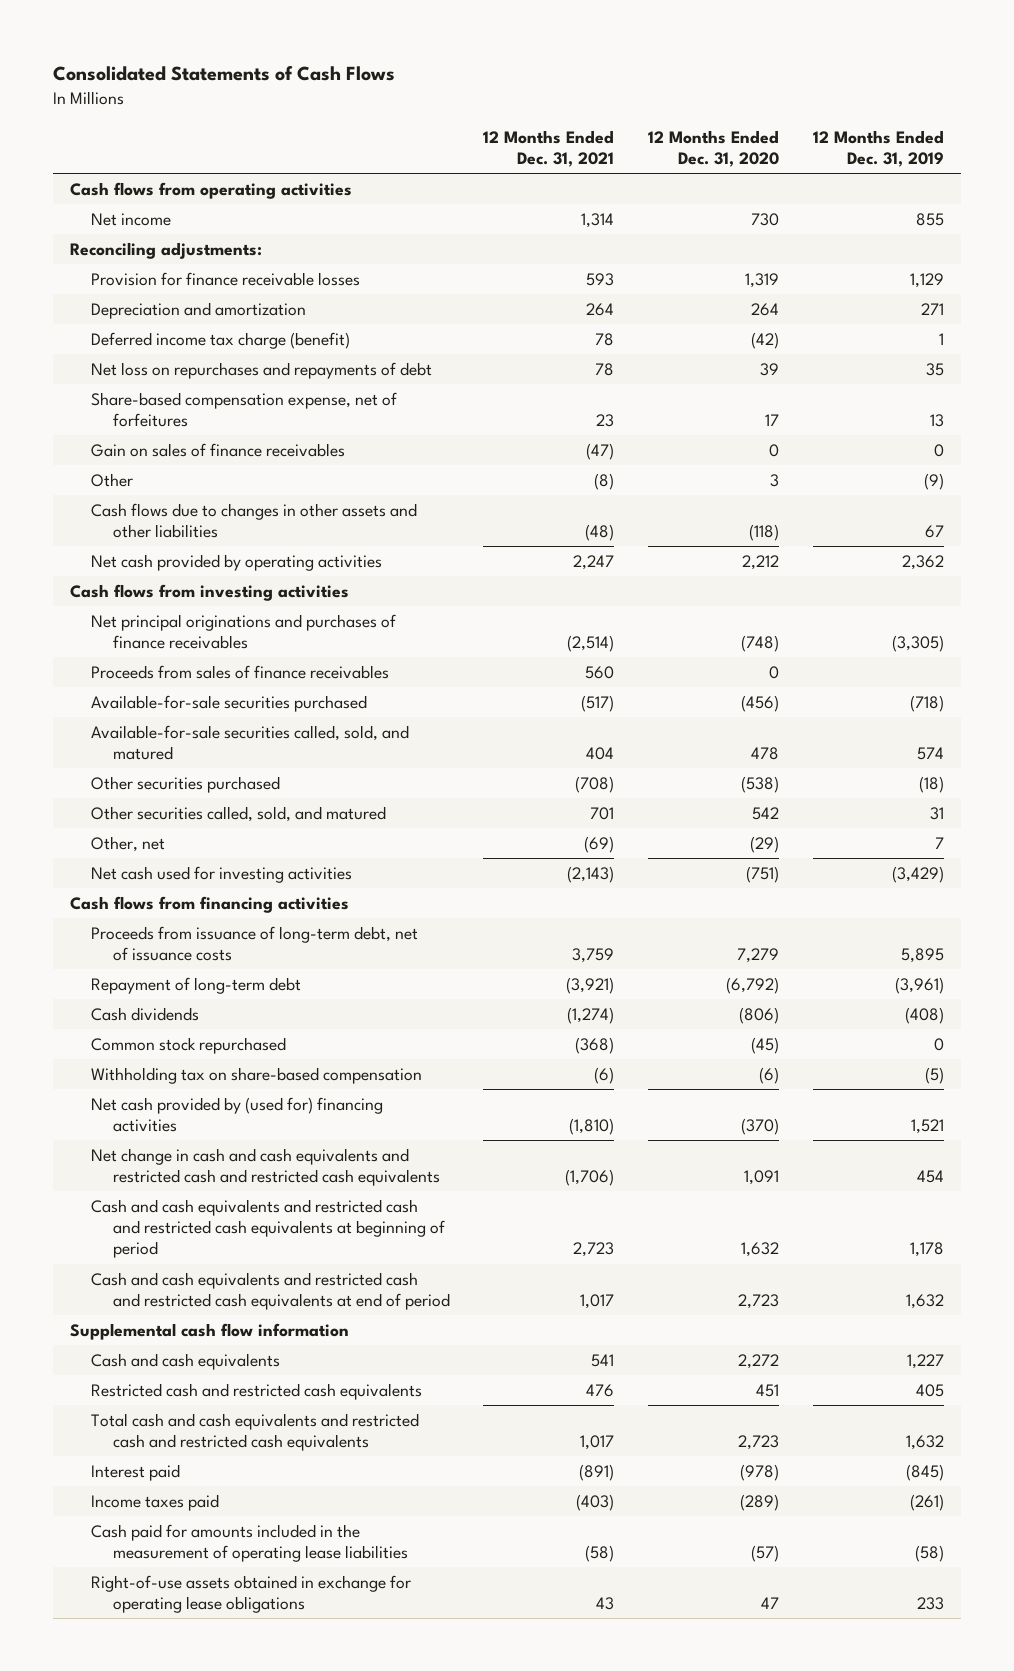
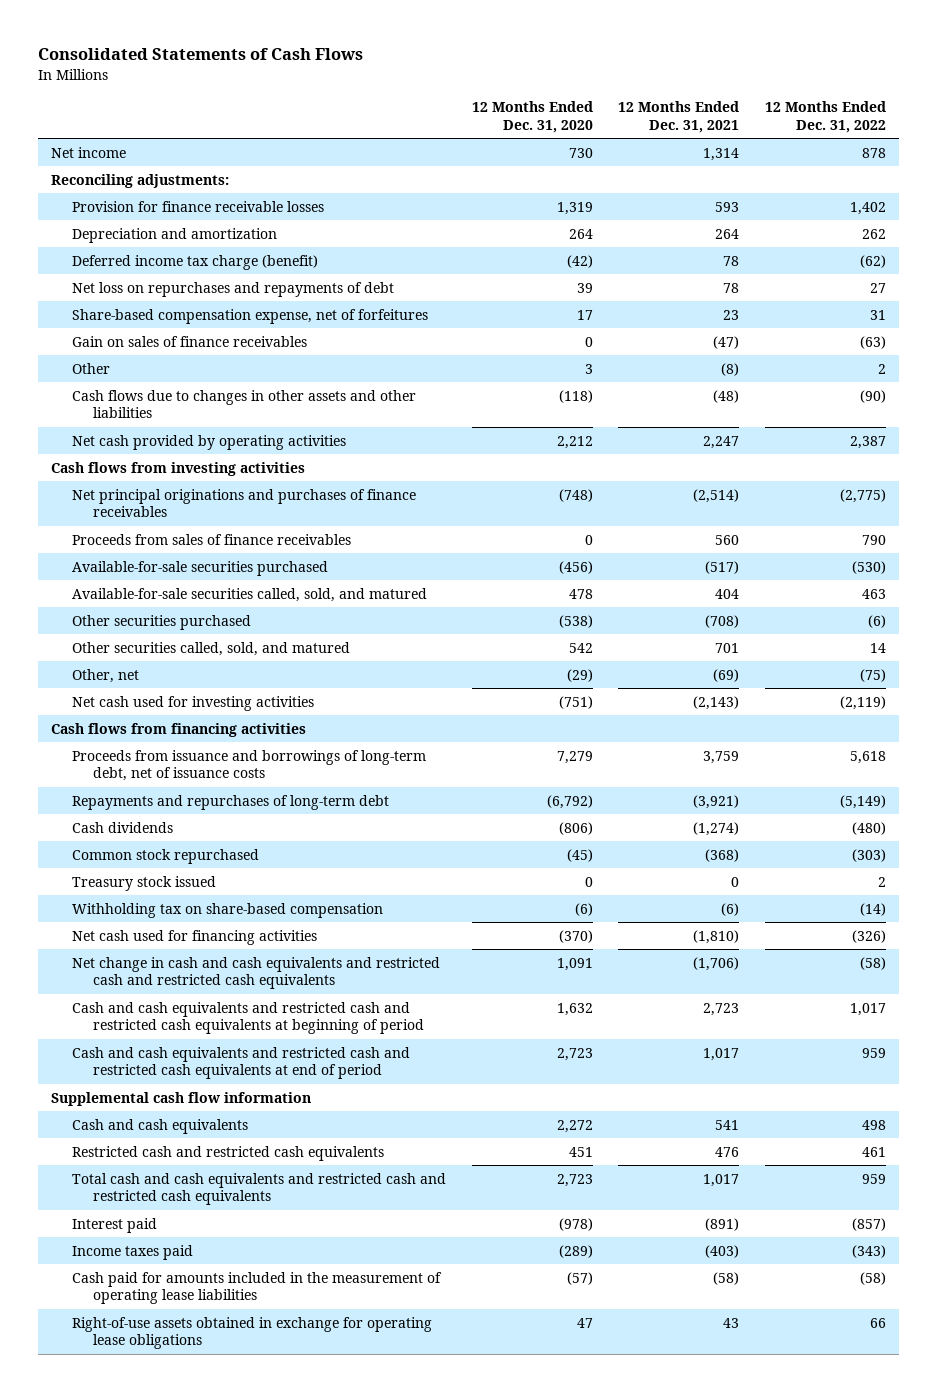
- | 12 Months Ended Dec. 31, 2021 | 12 Months Ended Dec. 31, 2020 | 12 Months Ended Dec. 31, 2019
+ | 12 Months Ended Dec. 31, 2020 | 12 Months Ended Dec. 31, 2021 | 12 Months Ended Dec. 31, 2022
- Cash flows from operating activities
- Proceeds from issuance of long-term debt, net of issuance costs | 3,759 | 7,279 | 5,895
- Repayment of long-term debt | (3,921) | (6,792) | (3,961)
+ Proceeds from issuance and borrowings of long-term debt, net of issuance costs | 7,279 | 3,759 | 5,618
+ Repayments and repurchases of long-term debt | (6,792) | (3,921) | (5,149)
+ Treasury stock issued | 0 | 0 | 2
- Net cash provided by (used for) financing activities | (1,810) | (370) | 1,521
+ Net cash used for financing activities | (370) | (1,810) | (326)

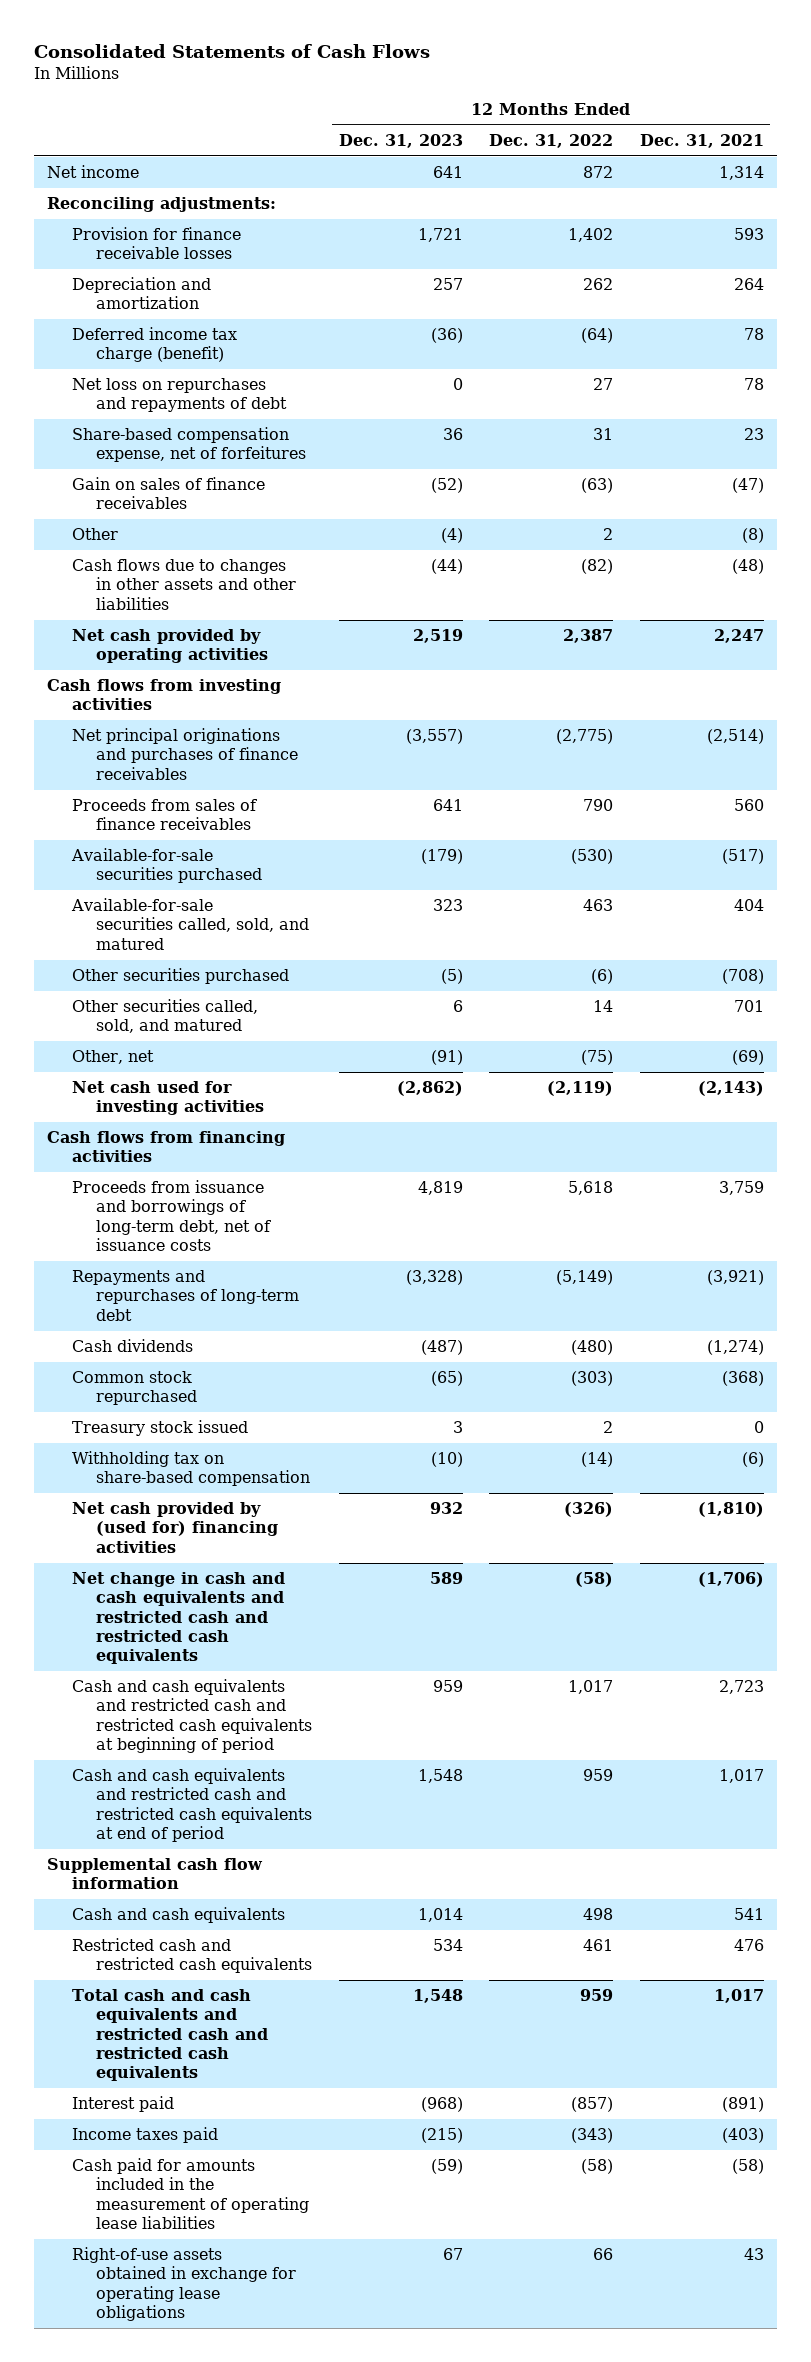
- | 12 Months Ended Dec. 31, 2020 | 12 Months Ended Dec. 31, 2021 | 12 Months Ended Dec. 31, 2022
+ | 12 Months Ended Dec. 31, 2023 | 12 Months Ended Dec. 31, 2022 | 12 Months Ended Dec. 31, 2021
- Net income | 730 | 1,314 | 878
+ Net income | 641 | 872 | 1,314
- Deferred income tax charge (benefit) | (42) | 78 | (62)
+ Deferred income tax charge (benefit) | (36) | (64) | 78
- Cash flows due to changes in other assets and other liabilities | (118) | (48) | (90)
+ Cash flows due to changes in other assets and other liabilities | (44) | (82) | (48)
- Net cash used for financing activities | (370) | (1,810) | (326)
+ Net cash provided by (used for) financing activities | 932 | (326) | (1,810)

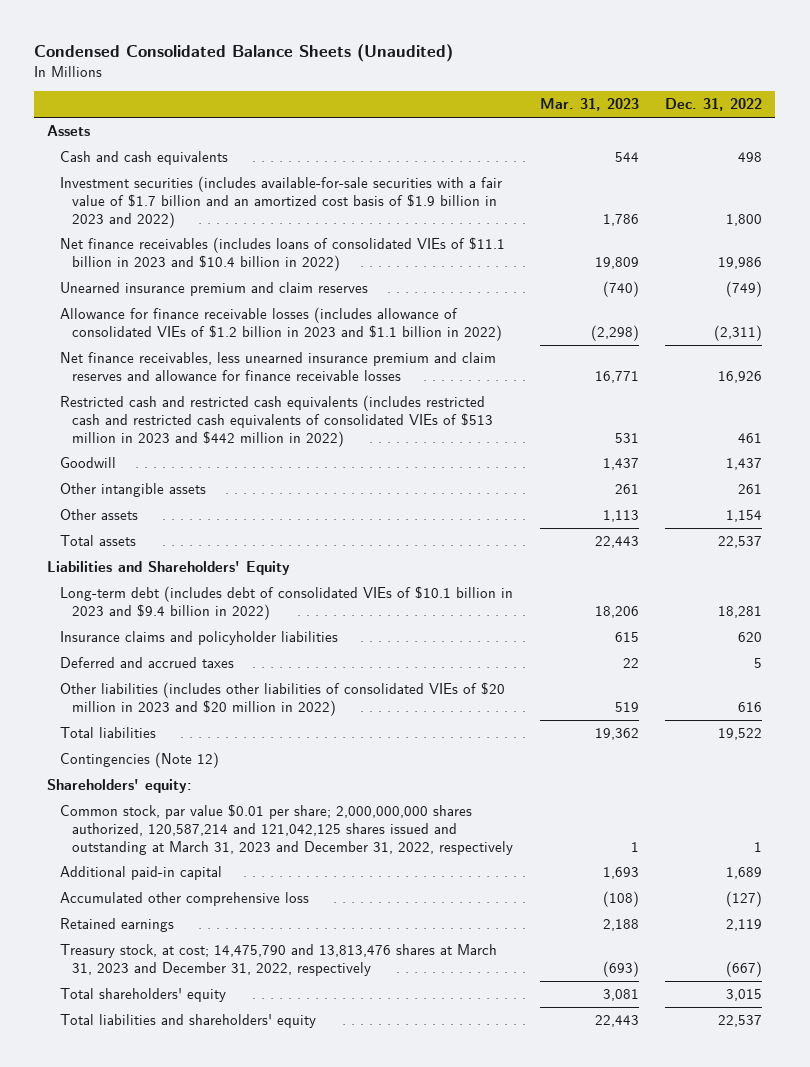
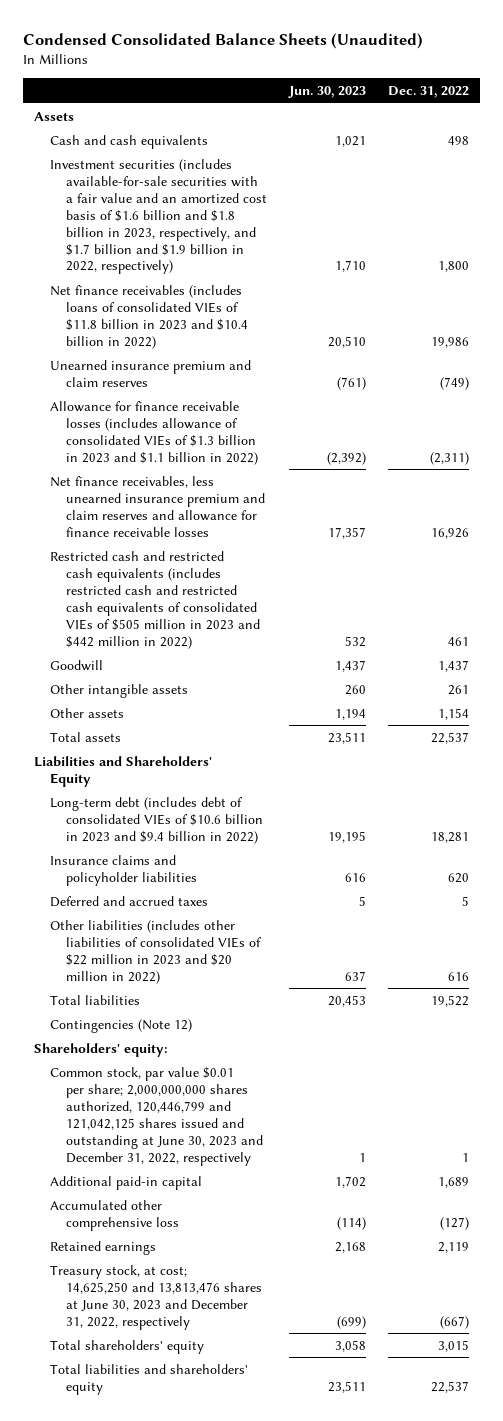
- | Mar. 31, 2023 | Dec. 31, 2022
+ | Jun. 30, 2023 | Dec. 31, 2022
- Investment securities (includes available-for-sale securities with a fair value of $1.7 billion and an amortized cost basis of $1.9 billion in 2023 and 2022) | 1,786 | 1,800
- Net finance receivables (includes loans of consolidated VIEs of $11.1 billion in 2023 and $10.4 billion in 2022) | 19,809 | 19,986
+ Investment securities (includes available-for-sale securities with a fair value and an amortized cost basis of $1.6 billion and $1.8 billion in 2023, respectively, and $1.7 billion and $1.9 billion in 2022, respectively) | 1,710 | 1,800
+ Net finance receivables (includes loans of consolidated VIEs of $11.8 billion in 2023 and $10.4 billion in 2022) | 20,510 | 19,986
- Allowance for finance receivable losses (includes allowance of consolidated VIEs of $1.2 billion in 2023 and $1.1 billion in 2022) | (2,298) | (2,311)
+ Allowance for finance receivable losses (includes allowance of consolidated VIEs of $1.3 billion in 2023 and $1.1 billion in 2022) | (2,392) | (2,311)
- Restricted cash and restricted cash equivalents (includes restricted cash and restricted cash equivalents of consolidated VIEs of $513 million in 2023 and $442 million in 2022) | 531 | 461
+ Restricted cash and restricted cash equivalents (includes restricted cash and restricted cash equivalents of consolidated VIEs of $505 million in 2023 and $442 million in 2022) | 532 | 461
- Long-term debt (includes debt of consolidated VIEs of $10.1 billion in 2023 and $9.4 billion in 2022) | 18,206 | 18,281
+ Long-term debt (includes debt of consolidated VIEs of $10.6 billion in 2023 and $9.4 billion in 2022) | 19,195 | 18,281
- Other liabilities (includes other liabilities of consolidated VIEs of $20 million in 2023 and $20 million in 2022) | 519 | 616
+ Other liabilities (includes other liabilities of consolidated VIEs of $22 million in 2023 and $20 million in 2022) | 637 | 616
- Common stock, par value $0.01 per share; 2,000,000,000 shares authorized, 120,587,214 and 121,042,125 shares issued and outstanding at March 31, 2023 and December 31, 2022, respectively | 1 | 1
+ Common stock, par value $0.01 per share; 2,000,000,000 shares authorized, 120,446,799 and 121,042,125 shares issued and outstanding at June 30, 2023 and December 31, 2022, respectively | 1 | 1
- Treasury stock, at cost; 14,475,790 and 13,813,476 shares at March 31, 2023 and December 31, 2022, respectively | (693) | (667)
+ Treasury stock, at cost; 14,625,250 and 13,813,476 shares at June 30, 2023 and December 31, 2022, respectively | (699) | (667)

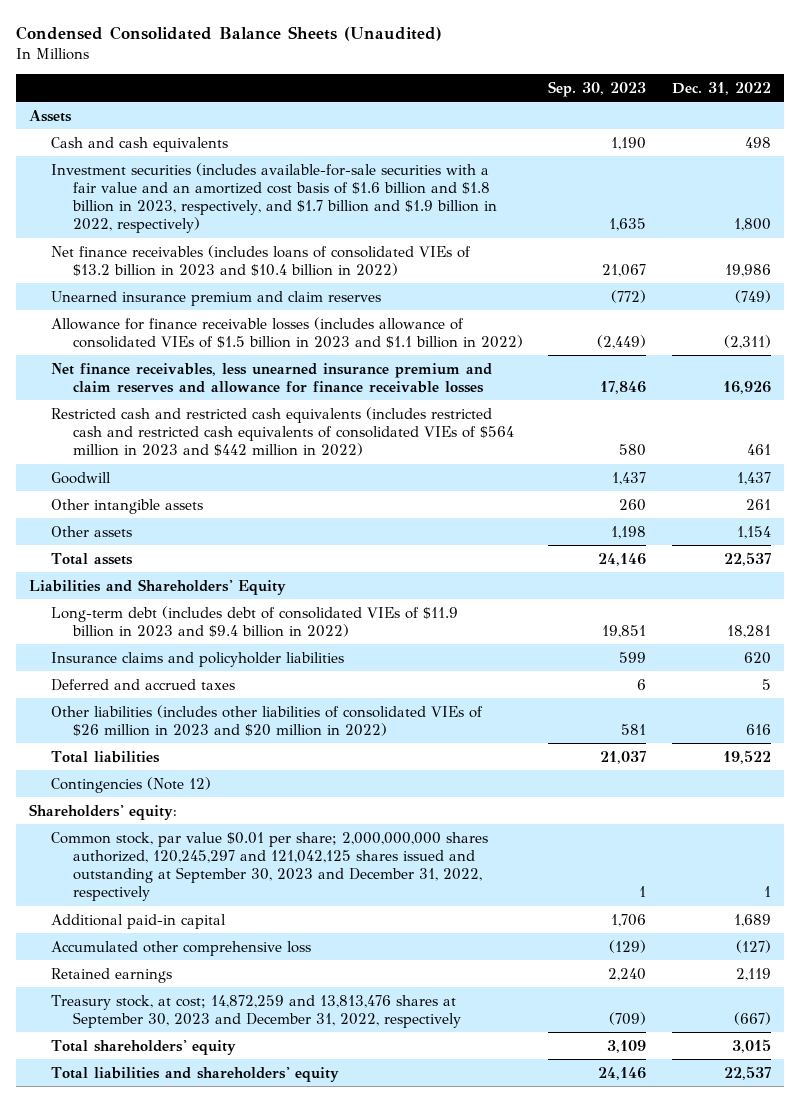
- | Jun. 30, 2023 | Dec. 31, 2022
+ | Sep. 30, 2023 | Dec. 31, 2022
- Net finance receivables (includes loans of consolidated VIEs of $11.8 billion in 2023 and $10.4 billion in 2022) | 20,510 | 19,986
+ Net finance receivables (includes loans of consolidated VIEs of $13.2 billion in 2023 and $10.4 billion in 2022) | 21,067 | 19,986
- Allowance for finance receivable losses (includes allowance of consolidated VIEs of $1.3 billion in 2023 and $1.1 billion in 2022) | (2,392) | (2,311)
+ Allowance for finance receivable losses (includes allowance of consolidated VIEs of $1.5 billion in 2023 and $1.1 billion in 2022) | (2,449) | (2,311)
- Restricted cash and restricted cash equivalents (includes restricted cash and restricted cash equivalents of consolidated VIEs of $505 million in 2023 and $442 million in 2022) | 532 | 461
+ Restricted cash and restricted cash equivalents (includes restricted cash and restricted cash equivalents of consolidated VIEs of $564 million in 2023 and $442 million in 2022) | 580 | 461
- Long-term debt (includes debt of consolidated VIEs of $10.6 billion in 2023 and $9.4 billion in 2022) | 19,195 | 18,281
+ Long-term debt (includes debt of consolidated VIEs of $11.9 billion in 2023 and $9.4 billion in 2022) | 19,851 | 18,281
- Other liabilities (includes other liabilities of consolidated VIEs of $22 million in 2023 and $20 million in 2022) | 637 | 616
+ Other liabilities (includes other liabilities of consolidated VIEs of $26 million in 2023 and $20 million in 2022) | 581 | 616
- Common stock, par value $0.01 per share; 2,000,000,000 shares authorized, 120,446,799 and 121,042,125 shares issued and outstanding at June 30, 2023 and December 31, 2022, respectively | 1 | 1
+ Common stock, par value $0.01 per share; 2,000,000,000 shares authorized, 120,245,297 and 121,042,125 shares issued and outstanding at September 30, 2023 and December 31, 2022, respectively | 1 | 1
- Treasury stock, at cost; 14,625,250 and 13,813,476 shares at June 30, 2023 and December 31, 2022, respectively | (699) | (667)
+ Treasury stock, at cost; 14,872,259 and 13,813,476 shares at September 30, 2023 and December 31, 2022, respectively | (709) | (667)

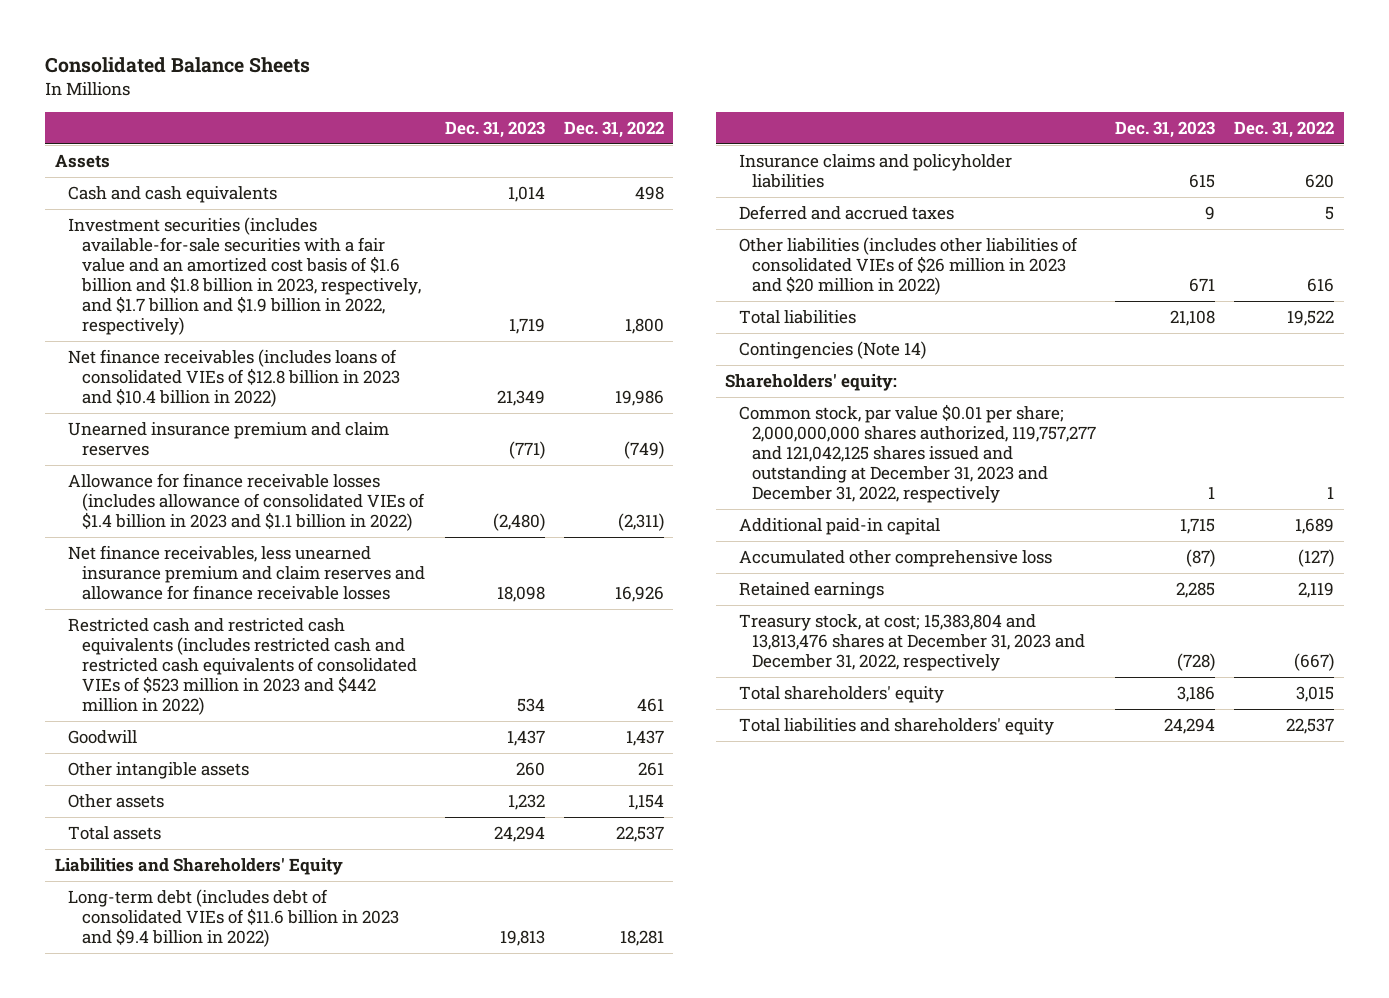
- Condensed Consolidated Balance Sheets (Unaudited)
+ Consolidated Balance Sheets
- | Sep. 30, 2023 | Dec. 31, 2022
+ | Dec. 31, 2023 | Dec. 31, 2022
- Net finance receivables (includes loans of consolidated VIEs of $13.2 billion in 2023 and $10.4 billion in 2022) | 21,067 | 19,986
+ Net finance receivables (includes loans of consolidated VIEs of $12.8 billion in 2023 and $10.4 billion in 2022) | 21,349 | 19,986
- Allowance for finance receivable losses (includes allowance of consolidated VIEs of $1.5 billion in 2023 and $1.1 billion in 2022) | (2,449) | (2,311)
+ Allowance for finance receivable losses (includes allowance of consolidated VIEs of $1.4 billion in 2023 and $1.1 billion in 2022) | (2,480) | (2,311)
- Restricted cash and restricted cash equivalents (includes restricted cash and restricted cash equivalents of consolidated VIEs of $564 million in 2023 and $442 million in 2022) | 580 | 461
+ Restricted cash and restricted cash equivalents (includes restricted cash and restricted cash equivalents of consolidated VIEs of $523 million in 2023 and $442 million in 2022) | 534 | 461
- Long-term debt (includes debt of consolidated VIEs of $11.9 billion in 2023 and $9.4 billion in 2022) | 19,851 | 18,281
+ Long-term debt (includes debt of consolidated VIEs of $11.6 billion in 2023 and $9.4 billion in 2022) | 19,813 | 18,281
- Contingencies (Note 12)
+ Contingencies (Note 14)
- Common stock, par value $0.01 per share; 2,000,000,000 shares authorized, 120,245,297 and 121,042,125 shares issued and outstanding at September 30, 2023 and December 31, 2022, respectively | 1 | 1
+ Common stock, par value $0.01 per share; 2,000,000,000 shares authorized, 119,757,277 and 121,042,125 shares issued and outstanding at December 31, 2023 and December 31, 2022, respectively | 1 | 1
- Treasury stock, at cost; 14,872,259 and 13,813,476 shares at September 30, 2023 and December 31, 2022, respectively | (709) | (667)
+ Treasury stock, at cost; 15,383,804 and 13,813,476 shares at December 31, 2023 and December 31, 2022, respectively | (728) | (667)

